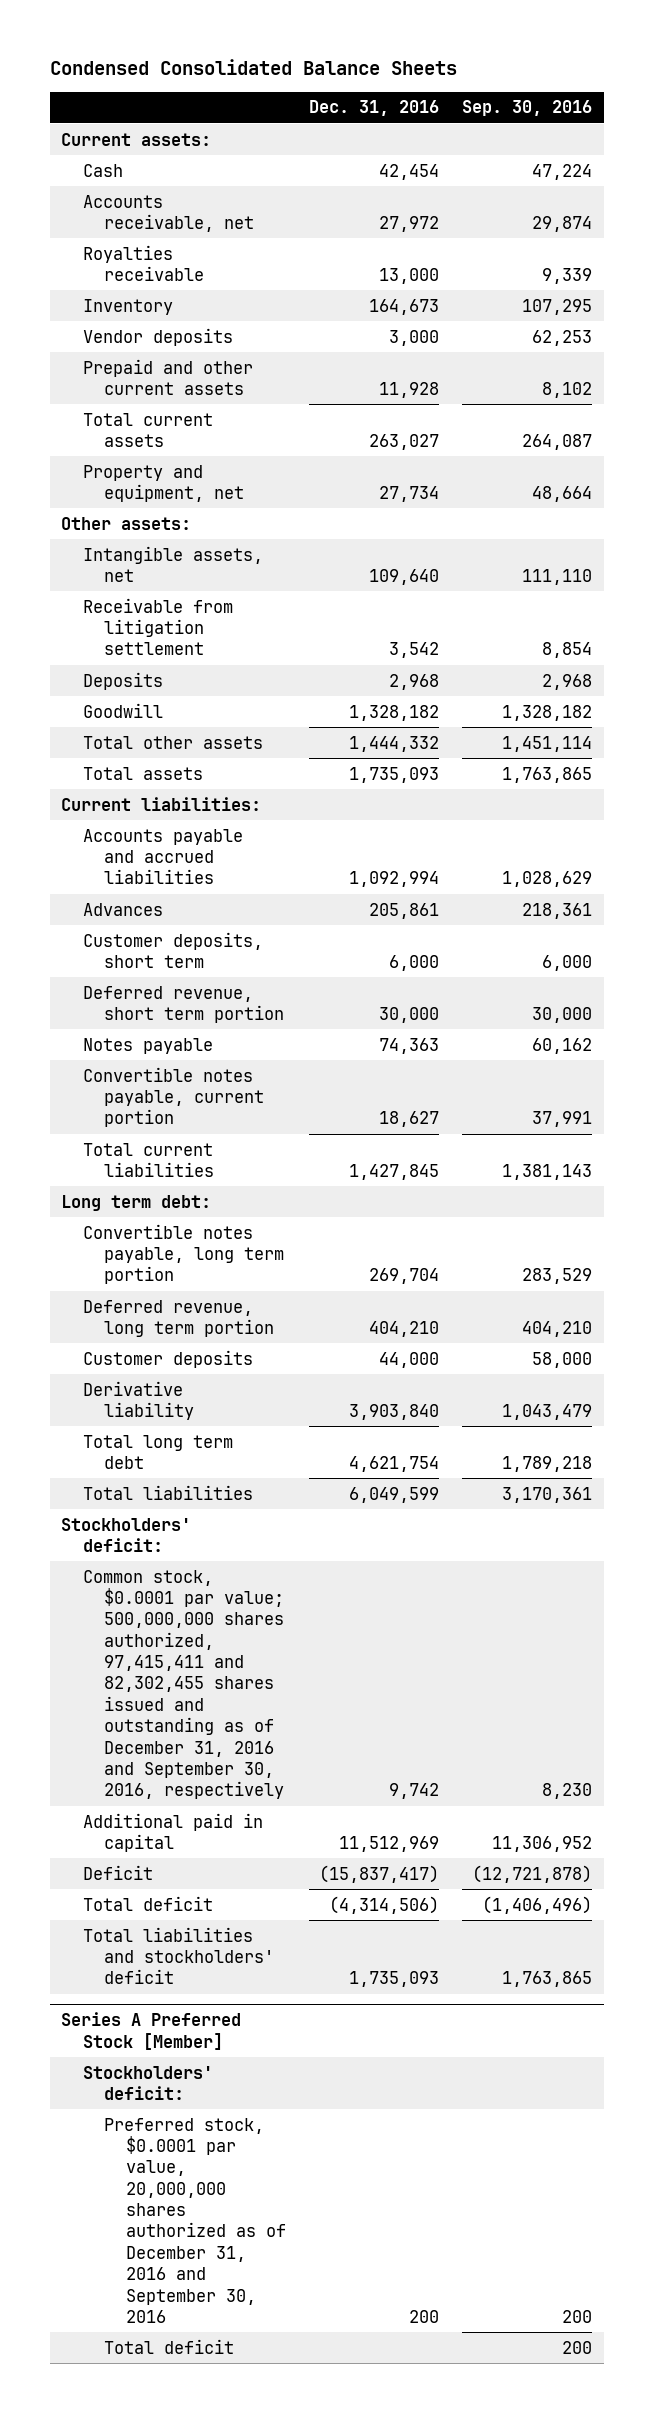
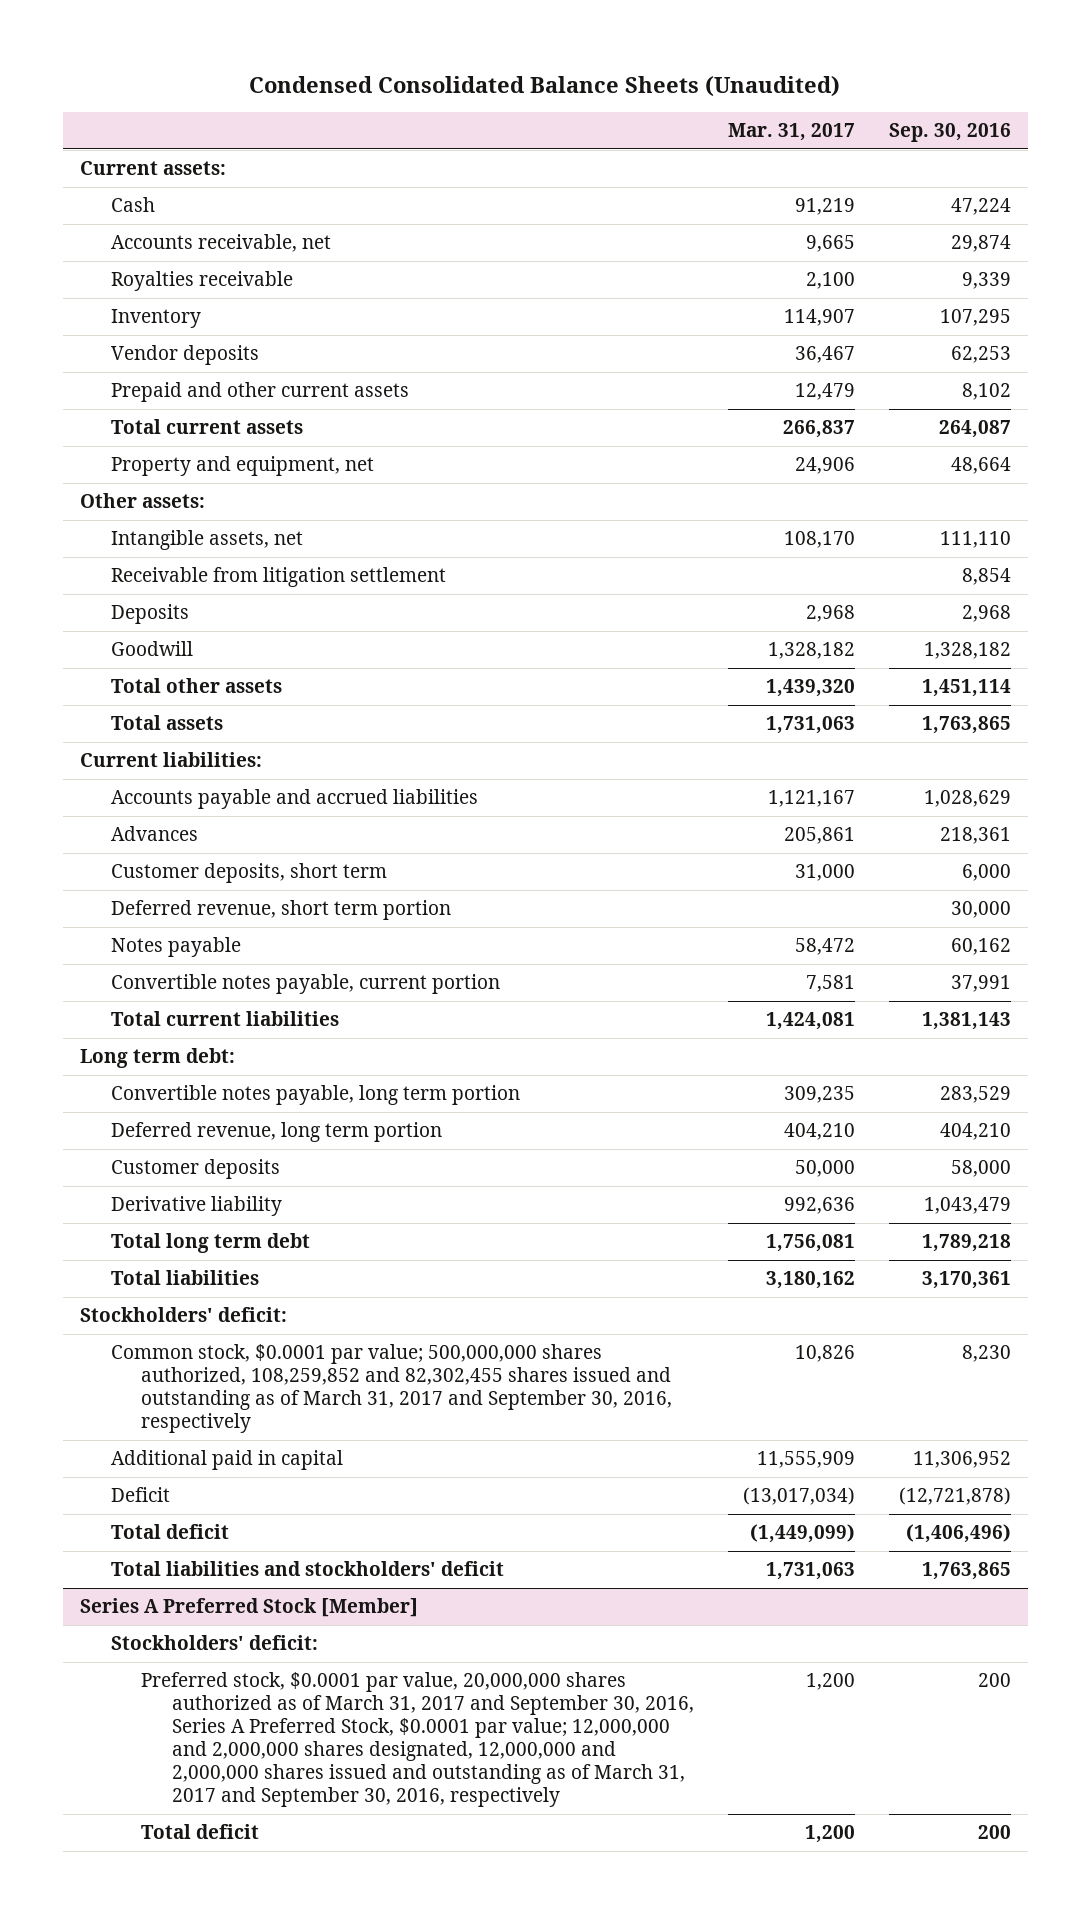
- Condensed Consolidated Balance Sheets
+ Condensed Consolidated Balance Sheets (Unaudited)
- | Dec. 31, 2016 | Sep. 30, 2016
+ | Mar. 31, 2017 | Sep. 30, 2016
- Common stock, $0.0001 par value; 500,000,000 shares authorized, 97,415,411 and 82,302,455 shares issued and outstanding as of December 31, 2016 and September 30, 2016, respectively | 9,742 | 8,230
+ Common stock, $0.0001 par value; 500,000,000 shares authorized, 108,259,852 and 82,302,455 shares issued and outstanding as of March 31, 2017 and September 30, 2016, respectively | 10,826 | 8,230
@ Series A Preferred Stock [Member]
- Preferred stock, $0.0001 par value, 20,000,000 shares authorized as of December 31, 2016 and September 30, 2016 | 200 | 200
+ Preferred stock, $0.0001 par value, 20,000,000 shares authorized as of March 31, 2017 and September 30, 2016, Series A Preferred Stock, $0.0001 par value; 12,000,000 and 2,000,000 shares designated, 12,000,000 and 2,000,000 shares issued and outstanding as of March 31, 2017 and September 30, 2016, respectively | 1,200 | 200

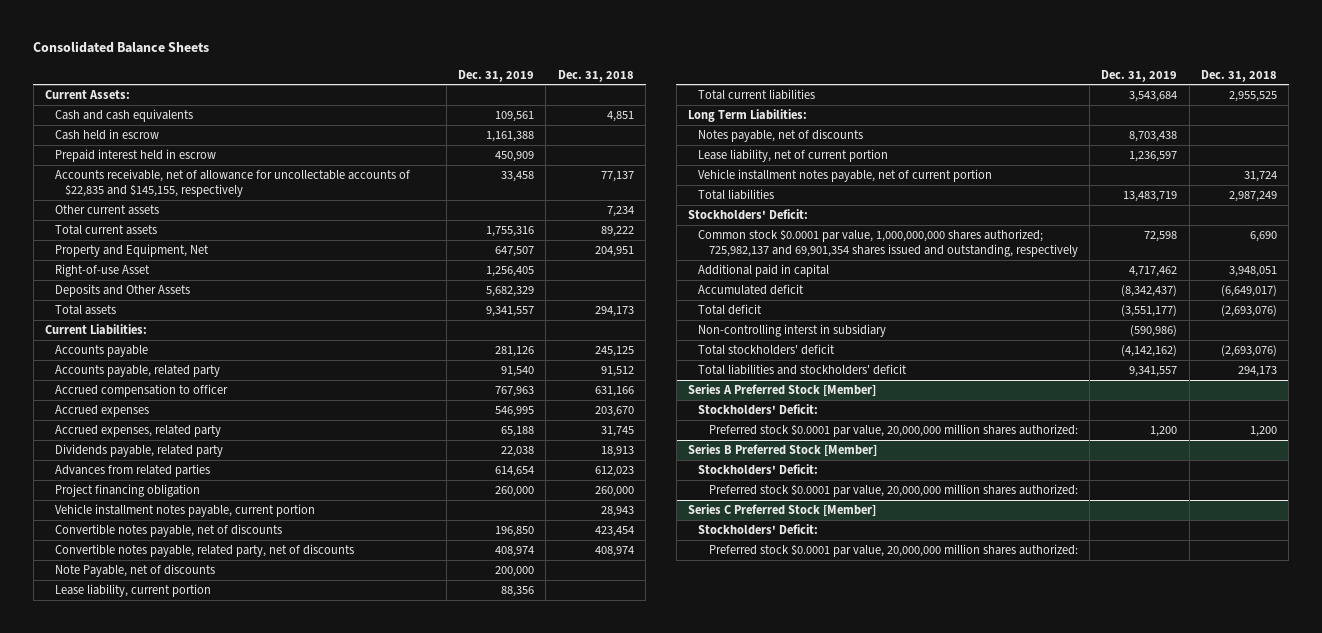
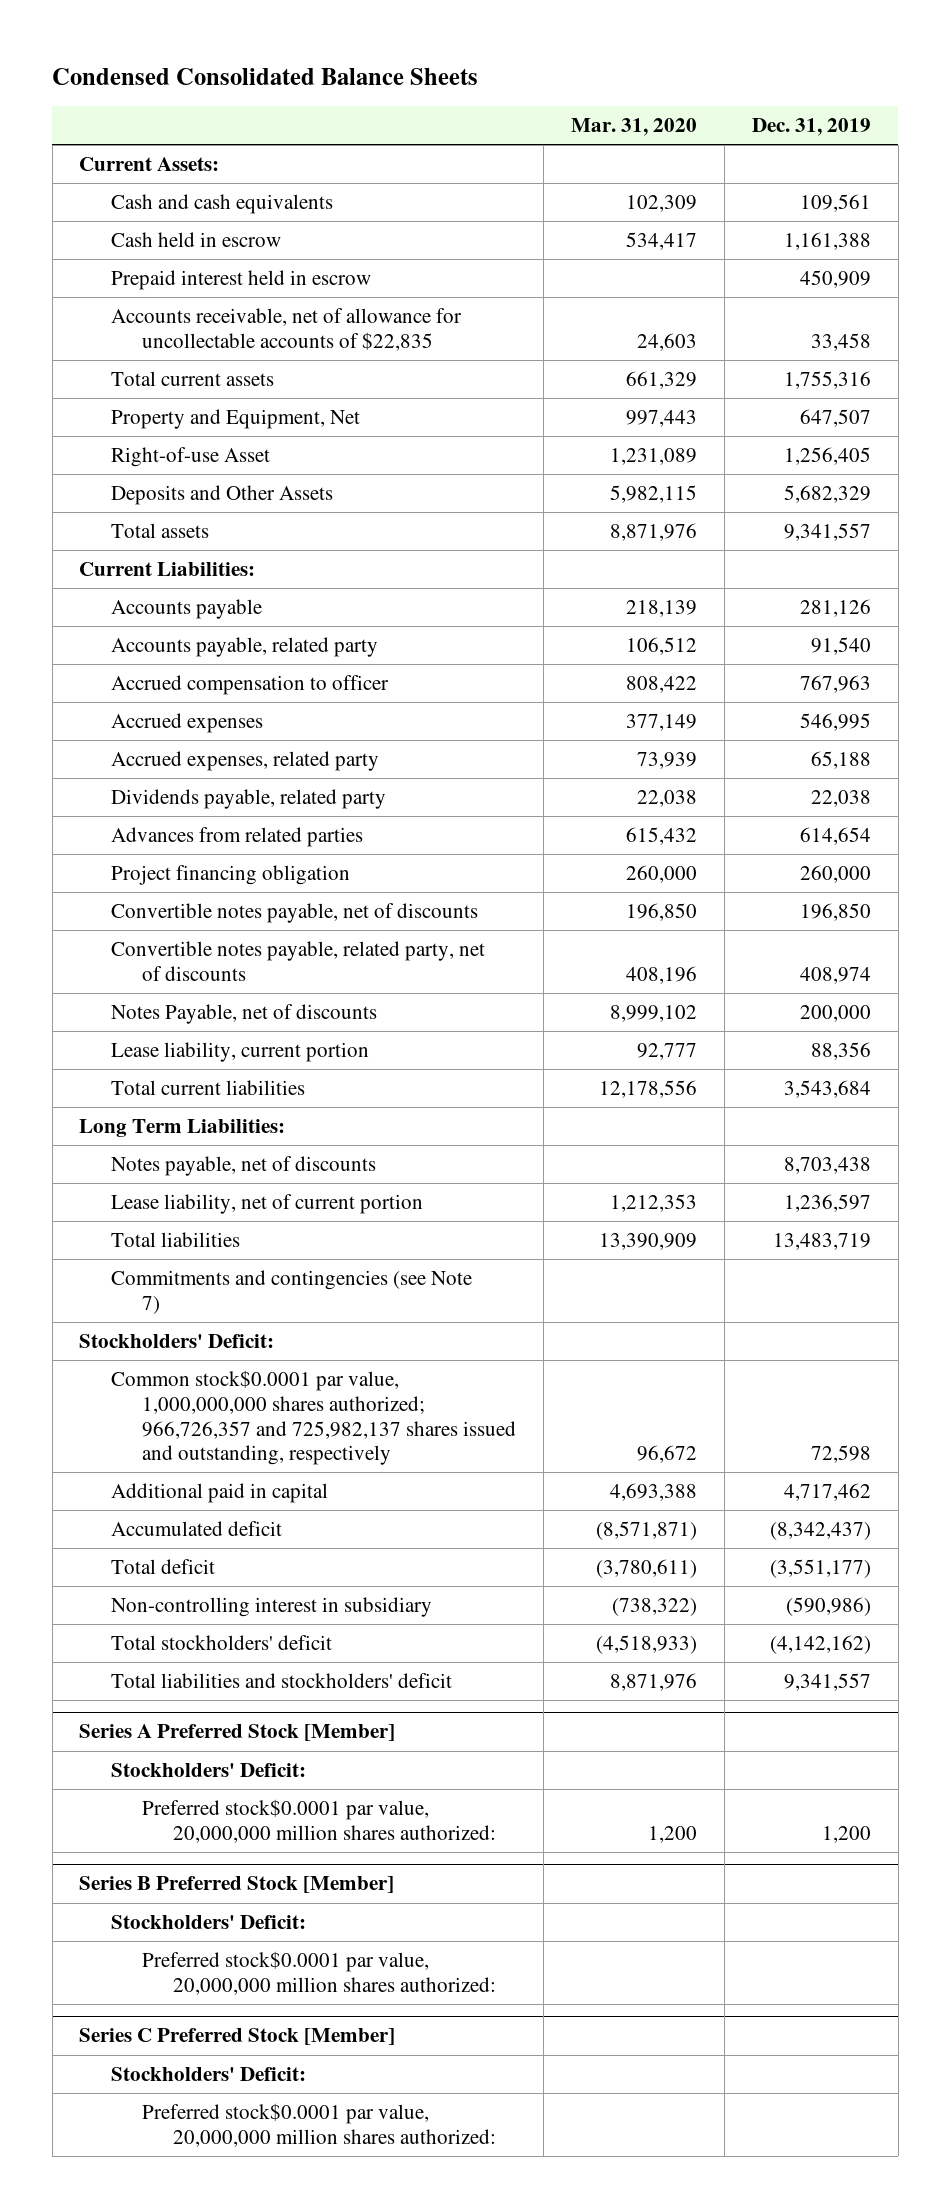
- Consolidated Balance Sheets
+ Condensed Consolidated Balance Sheets
- | Dec. 31, 2019 | Dec. 31, 2018
+ | Mar. 31, 2020 | Dec. 31, 2019
- Accounts receivable, net of allowance for uncollectable accounts of $22,835 and $145,155, respectively | 33,458 | 77,137
- Other current assets | | 7,234
+ Accounts receivable, net of allowance for uncollectable accounts of $22,835 | 24,603 | 33,458
- Vehicle installment notes payable, current portion | | 28,943
- Note Payable, net of discounts | 200,000 |
+ Notes Payable, net of discounts | 8,999,102 | 200,000
- Vehicle installment notes payable, net of current portion | | 31,724
+ Commitments and contingencies (see Note 7)
- Common stock $0.0001 par value, 1,000,000,000 shares authorized; 725,982,137 and 69,901,354 shares issued and outstanding, respectively | 72,598 | 6,690
+ Common stock$0.0001 par value, 1,000,000,000 shares authorized; 966,726,357 and 725,982,137 shares issued and outstanding, respectively | 96,672 | 72,598
- Non-controlling interst in subsidiary | (590,986) |
+ Non-controlling interest in subsidiary | (738,322) | (590,986)
@ Series A Preferred Stock [Member]
- Preferred stock $0.0001 par value, 20,000,000 million shares authorized: | 1,200 | 1,200
+ Preferred stock$0.0001 par value, 20,000,000 million shares authorized: | 1,200 | 1,200
@ Series B Preferred Stock [Member]
- Preferred stock $0.0001 par value, 20,000,000 million shares authorized:
+ Preferred stock$0.0001 par value, 20,000,000 million shares authorized:
@ Series C Preferred Stock [Member]
- Preferred stock $0.0001 par value, 20,000,000 million shares authorized:
+ Preferred stock$0.0001 par value, 20,000,000 million shares authorized:

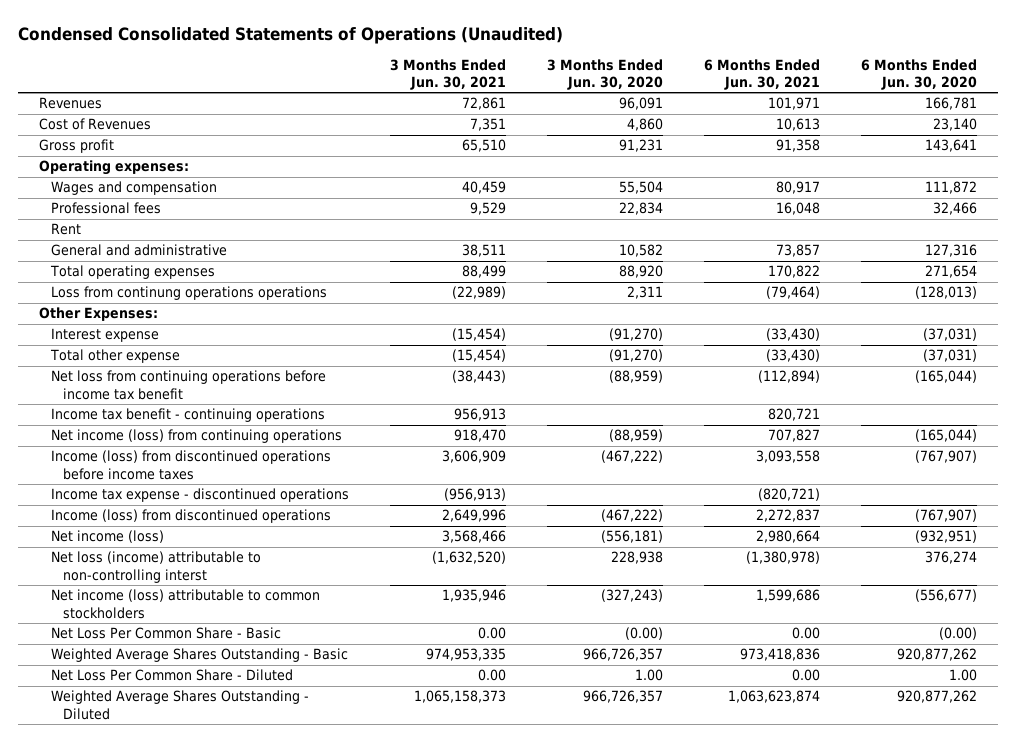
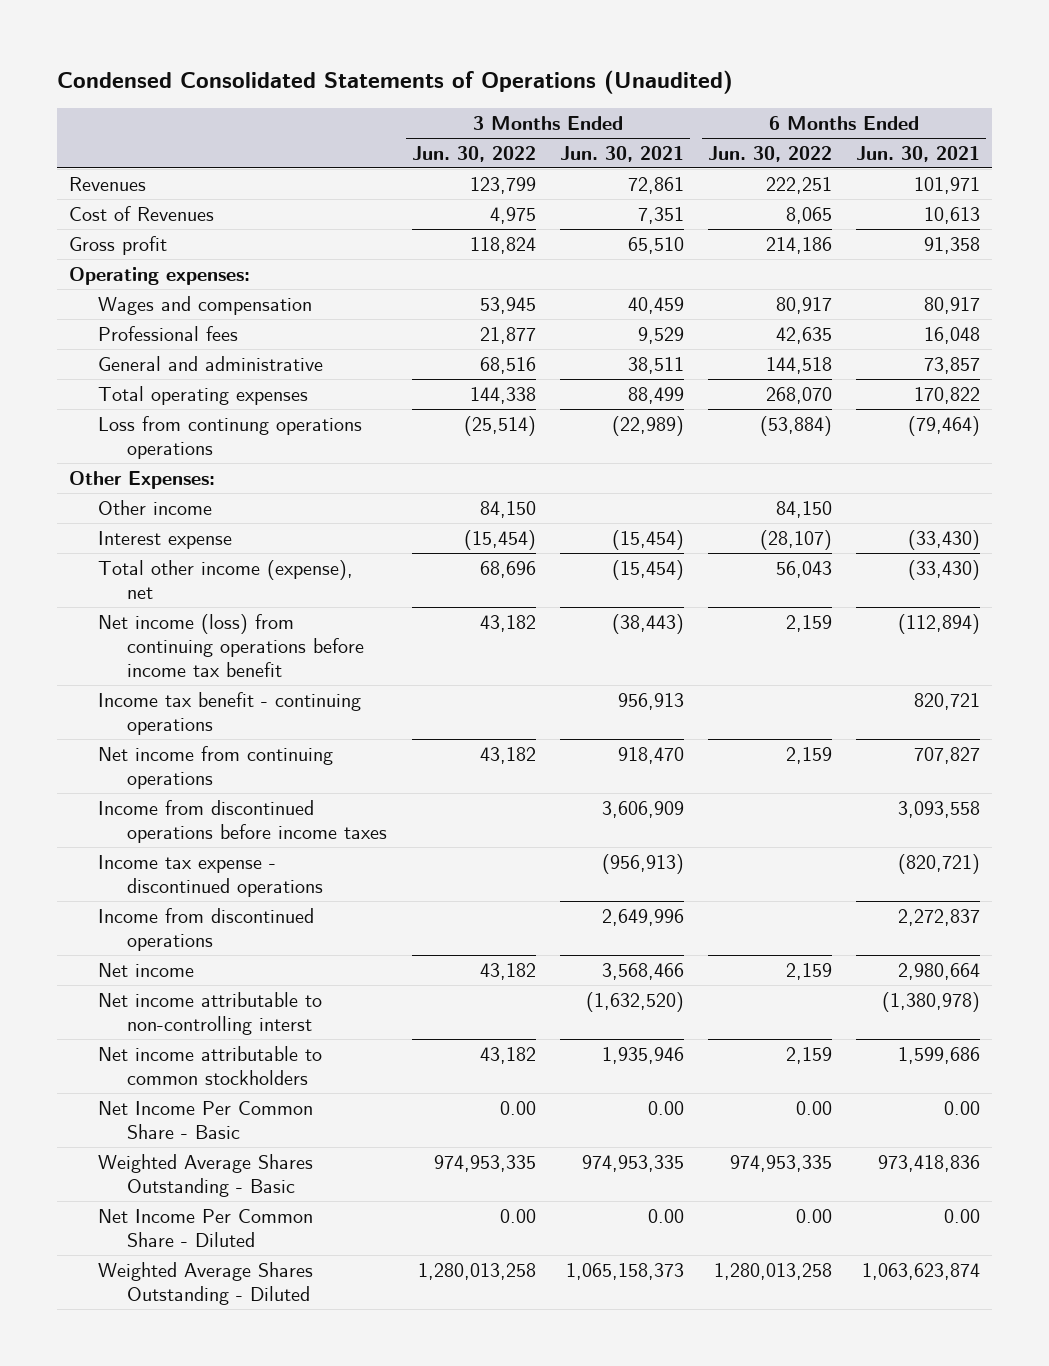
- | 3 Months Ended Jun. 30, 2021 | 3 Months Ended Jun. 30, 2020 | 6 Months Ended Jun. 30, 2021 | 6 Months Ended Jun. 30, 2020
+ | 3 Months Ended Jun. 30, 2022 | 3 Months Ended Jun. 30, 2021 | 6 Months Ended Jun. 30, 2022 | 6 Months Ended Jun. 30, 2021
- Rent
+ Other income | 84,150 | | 84,150 |
- Total other expense | (15,454) | (91,270) | (33,430) | (37,031)
- Net loss from continuing operations before income tax benefit | (38,443) | (88,959) | (112,894) | (165,044)
+ Total other income (expense), net | 68,696 | (15,454) | 56,043 | (33,430)
+ Net income (loss) from continuing operations before income tax benefit | 43,182 | (38,443) | 2,159 | (112,894)
- Net income (loss) from continuing operations | 918,470 | (88,959) | 707,827 | (165,044)
- Income (loss) from discontinued operations before income taxes | 3,606,909 | (467,222) | 3,093,558 | (767,907)
+ Net income from continuing operations | 43,182 | 918,470 | 2,159 | 707,827
+ Income from discontinued operations before income taxes | | 3,606,909 | | 3,093,558
- Income (loss) from discontinued operations | 2,649,996 | (467,222) | 2,272,837 | (767,907)
- Net income (loss) | 3,568,466 | (556,181) | 2,980,664 | (932,951)
- Net loss (income) attributable to non-controlling interst | (1,632,520) | 228,938 | (1,380,978) | 376,274
- Net income (loss) attributable to common stockholders | 1,935,946 | (327,243) | 1,599,686 | (556,677)
- Net Loss Per Common Share - Basic | 0.00 | (0.00) | 0.00 | (0.00)
+ Income from discontinued operations | | 2,649,996 | | 2,272,837
+ Net income | 43,182 | 3,568,466 | 2,159 | 2,980,664
+ Net income attributable to non-controlling interst | | (1,632,520) | | (1,380,978)
+ Net income attributable to common stockholders | 43,182 | 1,935,946 | 2,159 | 1,599,686
+ Net Income Per Common Share - Basic | 0.00 | 0.00 | 0.00 | 0.00
- Net Loss Per Common Share - Diluted | 0.00 | 1.00 | 0.00 | 1.00
+ Net Income Per Common Share - Diluted | 0.00 | 0.00 | 0.00 | 0.00

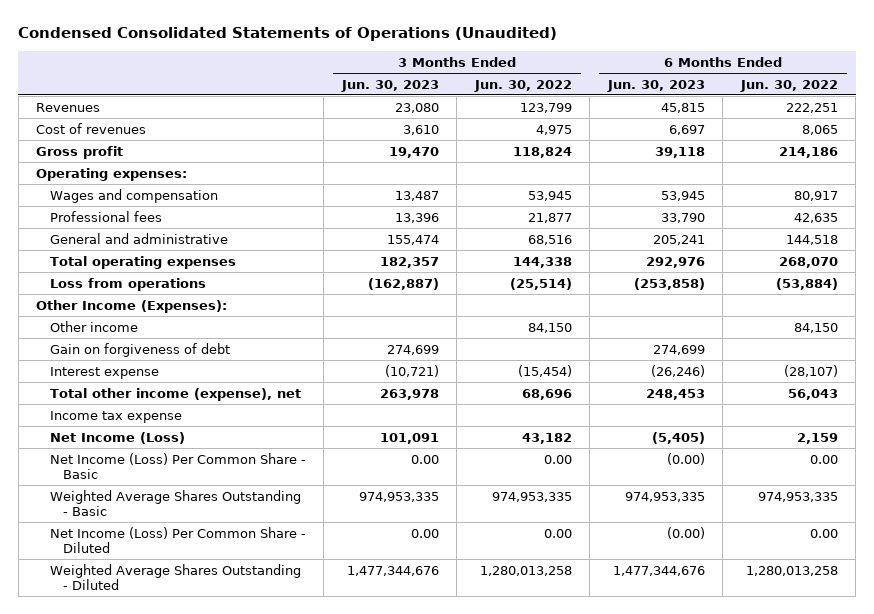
- | 3 Months Ended Jun. 30, 2022 | 3 Months Ended Jun. 30, 2021 | 6 Months Ended Jun. 30, 2022 | 6 Months Ended Jun. 30, 2021
+ | 3 Months Ended Jun. 30, 2023 | 3 Months Ended Jun. 30, 2022 | 6 Months Ended Jun. 30, 2023 | 6 Months Ended Jun. 30, 2022
- Cost of Revenues | 4,975 | 7,351 | 8,065 | 10,613
+ Cost of revenues | 3,610 | 4,975 | 6,697 | 8,065
- Loss from continung operations operations | (25,514) | (22,989) | (53,884) | (79,464)
- Other Expenses:
+ Loss from operations | (162,887) | (25,514) | (253,858) | (53,884)
+ Other Income (Expenses):
+ Gain on forgiveness of debt | 274,699 | | 274,699 |
- Net income (loss) from continuing operations before income tax benefit | 43,182 | (38,443) | 2,159 | (112,894)
- Income tax benefit - continuing operations | | 956,913 | | 820,721
- Net income from continuing operations | 43,182 | 918,470 | 2,159 | 707,827
- Income from discontinued operations before income taxes | | 3,606,909 | | 3,093,558
- Income tax expense - discontinued operations | | (956,913) | | (820,721)
- Income from discontinued operations | | 2,649,996 | | 2,272,837
- Net income | 43,182 | 3,568,466 | 2,159 | 2,980,664
- Net income attributable to non-controlling interst | | (1,632,520) | | (1,380,978)
- Net income attributable to common stockholders | 43,182 | 1,935,946 | 2,159 | 1,599,686
- Net Income Per Common Share - Basic | 0.00 | 0.00 | 0.00 | 0.00
+ Income tax expense
+ Net Income (Loss) | 101,091 | 43,182 | (5,405) | 2,159
+ Net Income (Loss) Per Common Share - Basic | 0.00 | 0.00 | (0.00) | 0.00
- Net Income Per Common Share - Diluted | 0.00 | 0.00 | 0.00 | 0.00
+ Net Income (Loss) Per Common Share - Diluted | 0.00 | 0.00 | (0.00) | 0.00

